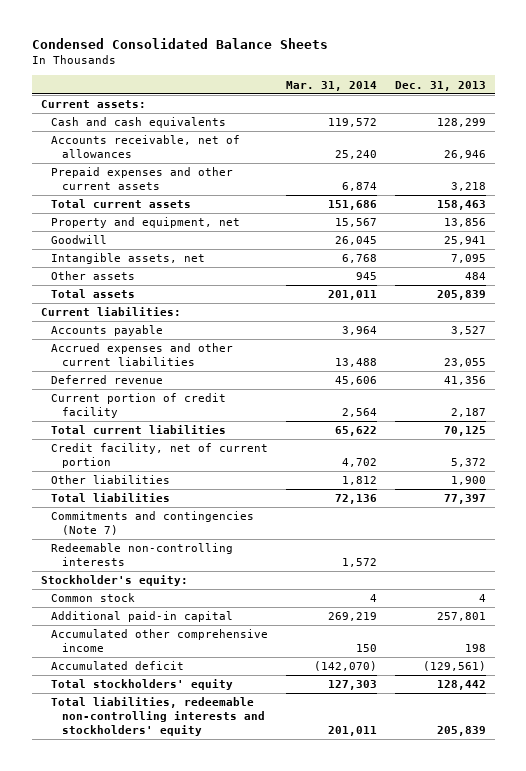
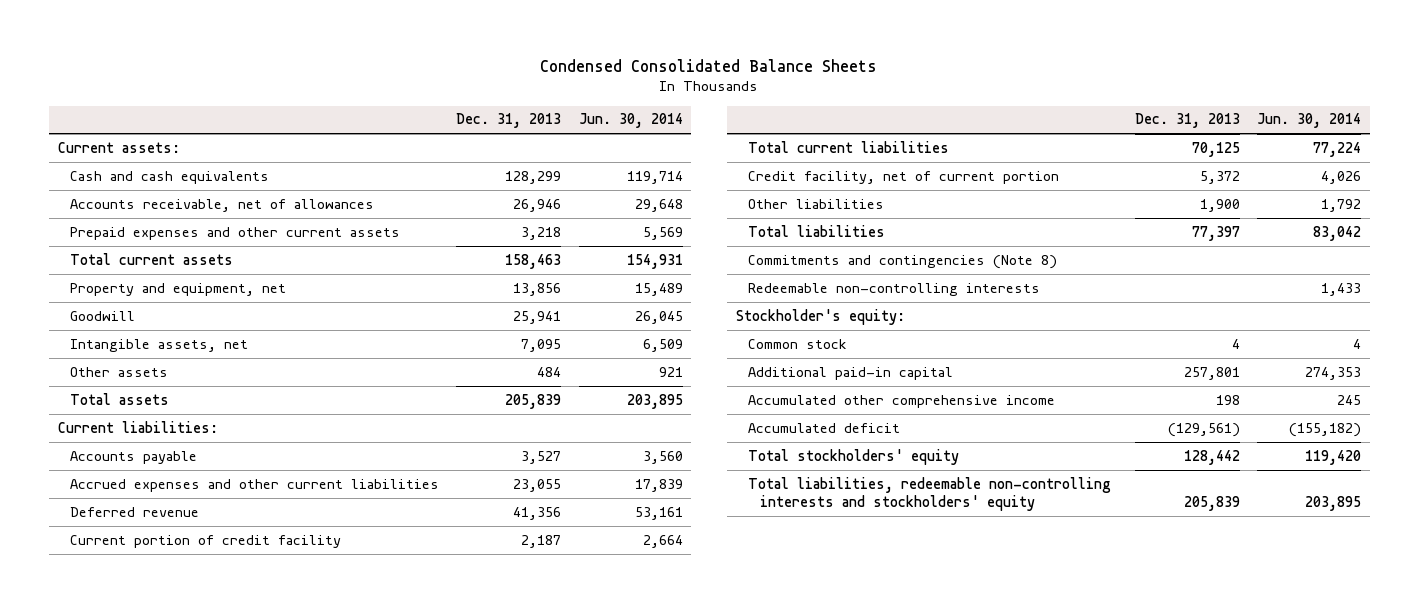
- | Mar. 31, 2014 | Dec. 31, 2013
+ | Dec. 31, 2013 | Jun. 30, 2014
- Commitments and contingencies (Note 7)
+ Commitments and contingencies (Note 8)

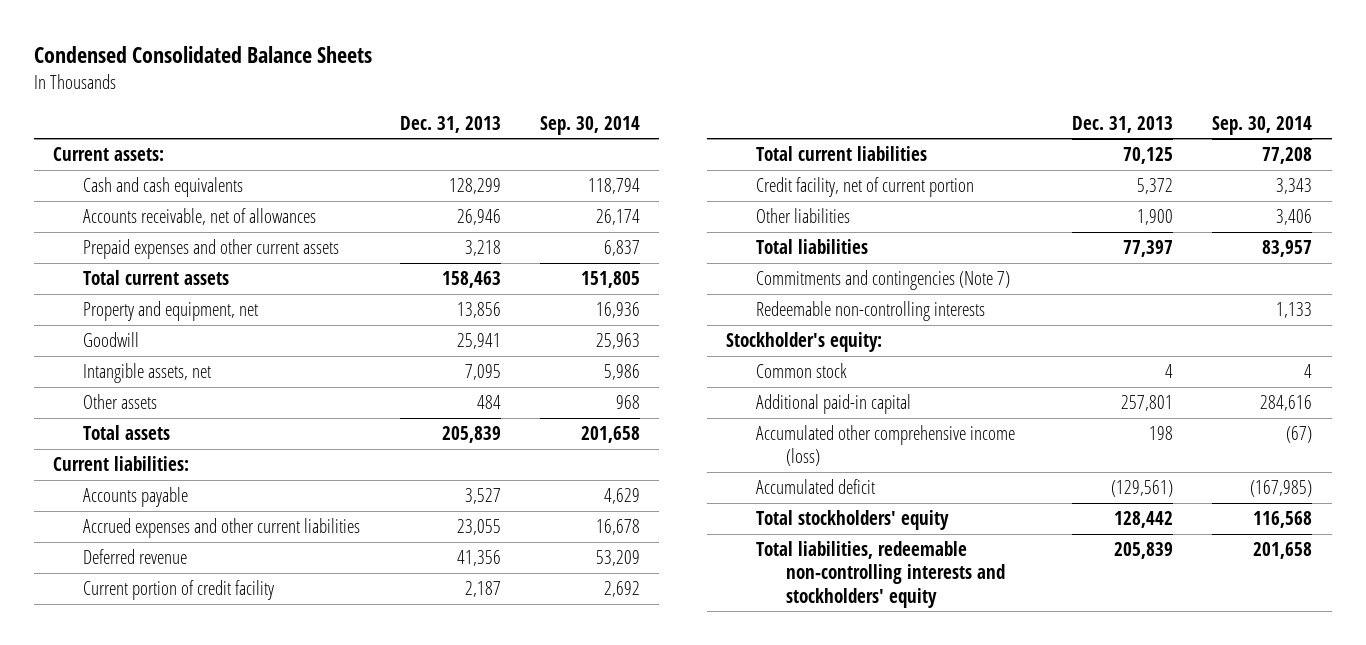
- | Dec. 31, 2013 | Jun. 30, 2014
+ | Dec. 31, 2013 | Sep. 30, 2014
- Commitments and contingencies (Note 8)
+ Commitments and contingencies (Note 7)
- Accumulated other comprehensive income | 198 | 245
+ Accumulated other comprehensive income (loss) | 198 | (67)

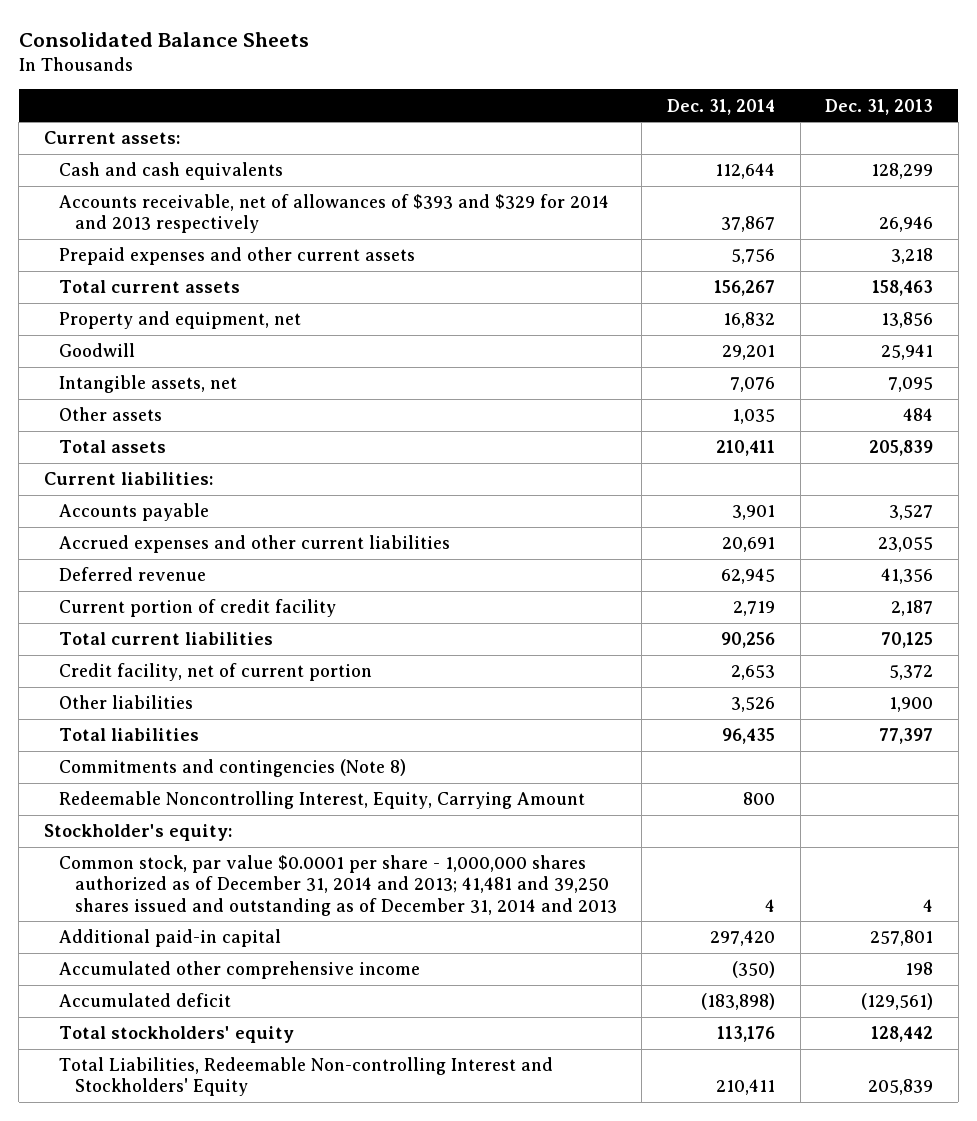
- Condensed Consolidated Balance Sheets
+ Consolidated Balance Sheets
- | Dec. 31, 2013 | Sep. 30, 2014
+ | Dec. 31, 2014 | Dec. 31, 2013
- Accounts receivable, net of allowances | 26,946 | 26,174
+ Accounts receivable, net of allowances of $393 and $329 for 2014 and 2013 respectively | 37,867 | 26,946
- Commitments and contingencies (Note 7)
- Redeemable non-controlling interests | | 1,133
+ Commitments and contingencies (Note 8)
+ Redeemable Noncontrolling Interest, Equity, Carrying Amount | 800 |
- Common stock | 4 | 4
+ Common stock, par value $0.0001 per share - 1,000,000 shares authorized as of December 31, 2014 and 2013; 41,481 and 39,250 shares issued and outstanding as of December 31, 2014 and 2013 | 4 | 4
- Accumulated other comprehensive income (loss) | 198 | (67)
+ Accumulated other comprehensive income | (350) | 198
- Total liabilities, redeemable non-controlling interests and stockholders' equity | 205,839 | 201,658
+ Total Liabilities, Redeemable Non-controlling Interest and Stockholders' Equity | 210,411 | 205,839

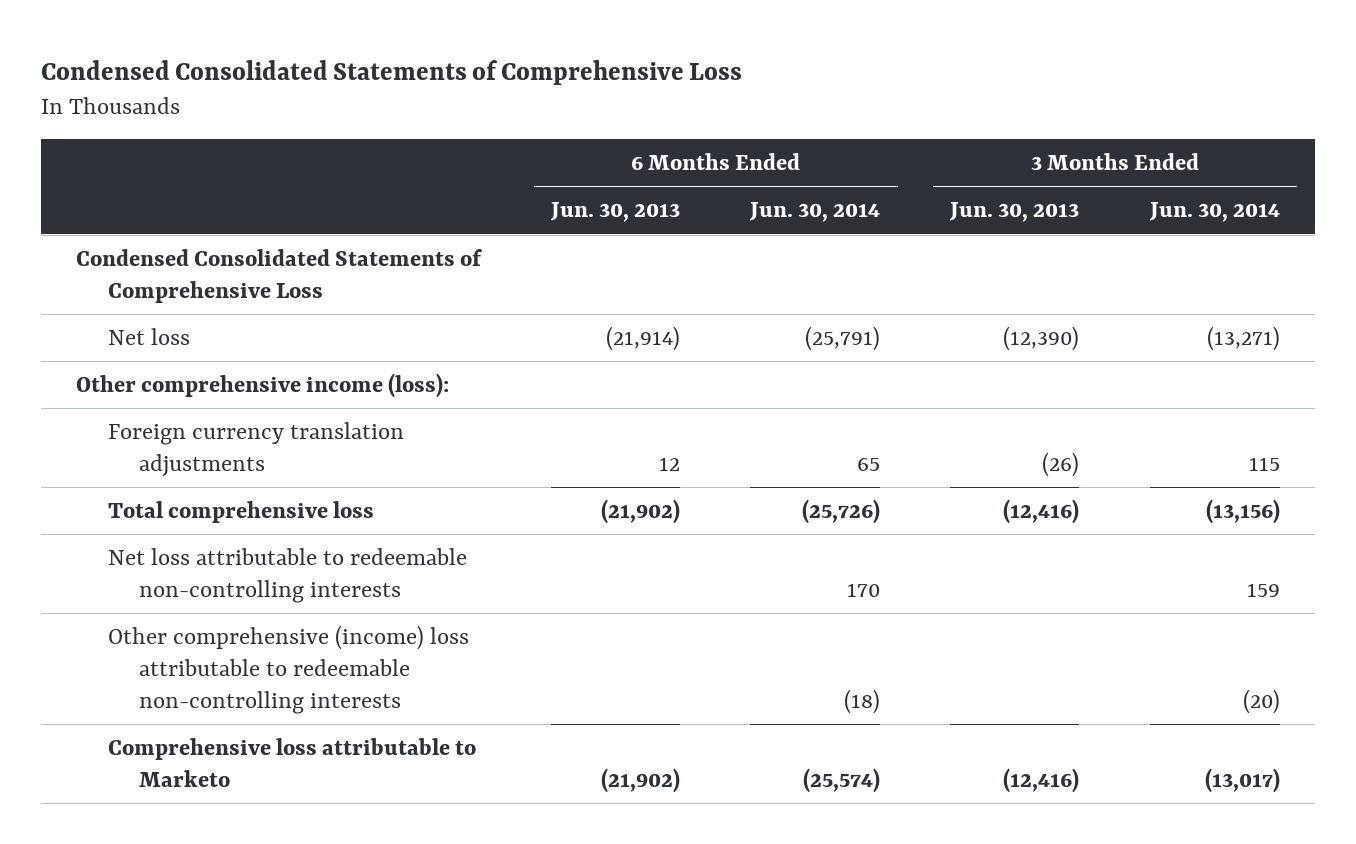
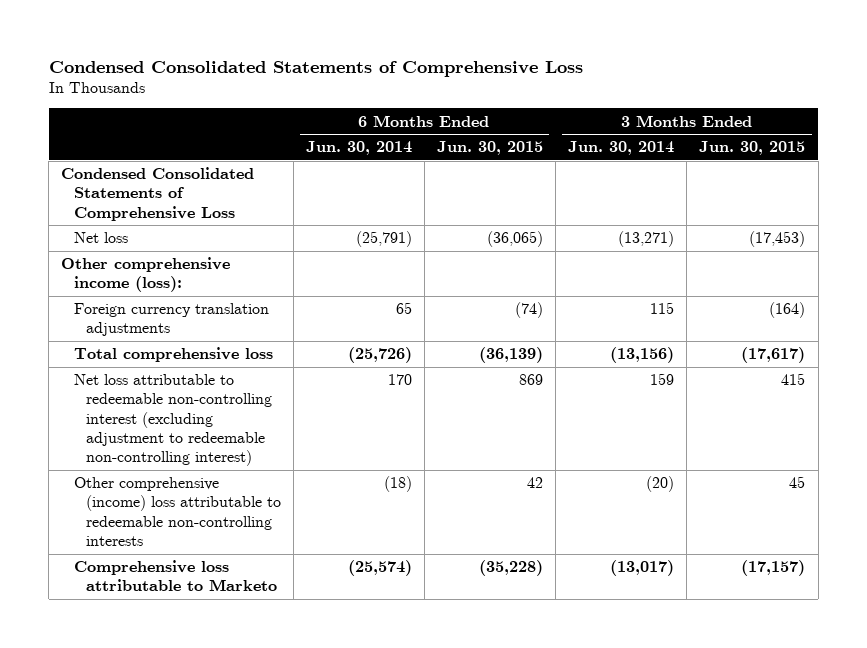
- | 6 Months Ended Jun. 30, 2013 | 6 Months Ended Jun. 30, 2014 | 3 Months Ended Jun. 30, 2013 | 3 Months Ended Jun. 30, 2014
+ | 6 Months Ended Jun. 30, 2014 | 6 Months Ended Jun. 30, 2015 | 3 Months Ended Jun. 30, 2014 | 3 Months Ended Jun. 30, 2015
- Net loss attributable to redeemable non-controlling interests | | 170 | | 159
+ Net loss attributable to redeemable non-controlling interest (excluding adjustment to redeemable non-controlling interest) | 170 | 869 | 159 | 415

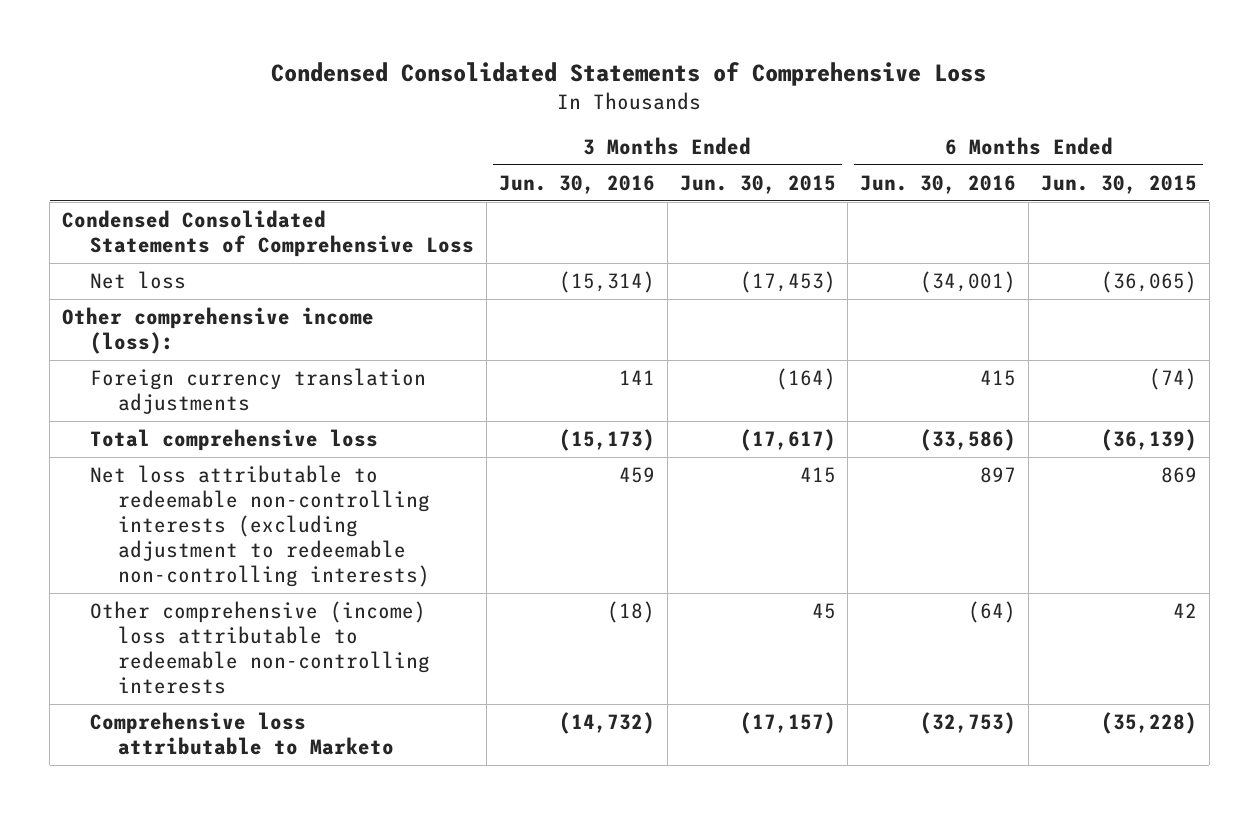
- | 6 Months Ended Jun. 30, 2014 | 6 Months Ended Jun. 30, 2015 | 3 Months Ended Jun. 30, 2014 | 3 Months Ended Jun. 30, 2015
+ | 3 Months Ended Jun. 30, 2016 | 3 Months Ended Jun. 30, 2015 | 6 Months Ended Jun. 30, 2016 | 6 Months Ended Jun. 30, 2015
- Net loss attributable to redeemable non-controlling interest (excluding adjustment to redeemable non-controlling interest) | 170 | 869 | 159 | 415
+ Net loss attributable to redeemable non-controlling interests (excluding adjustment to redeemable non-controlling interests) | 459 | 415 | 897 | 869

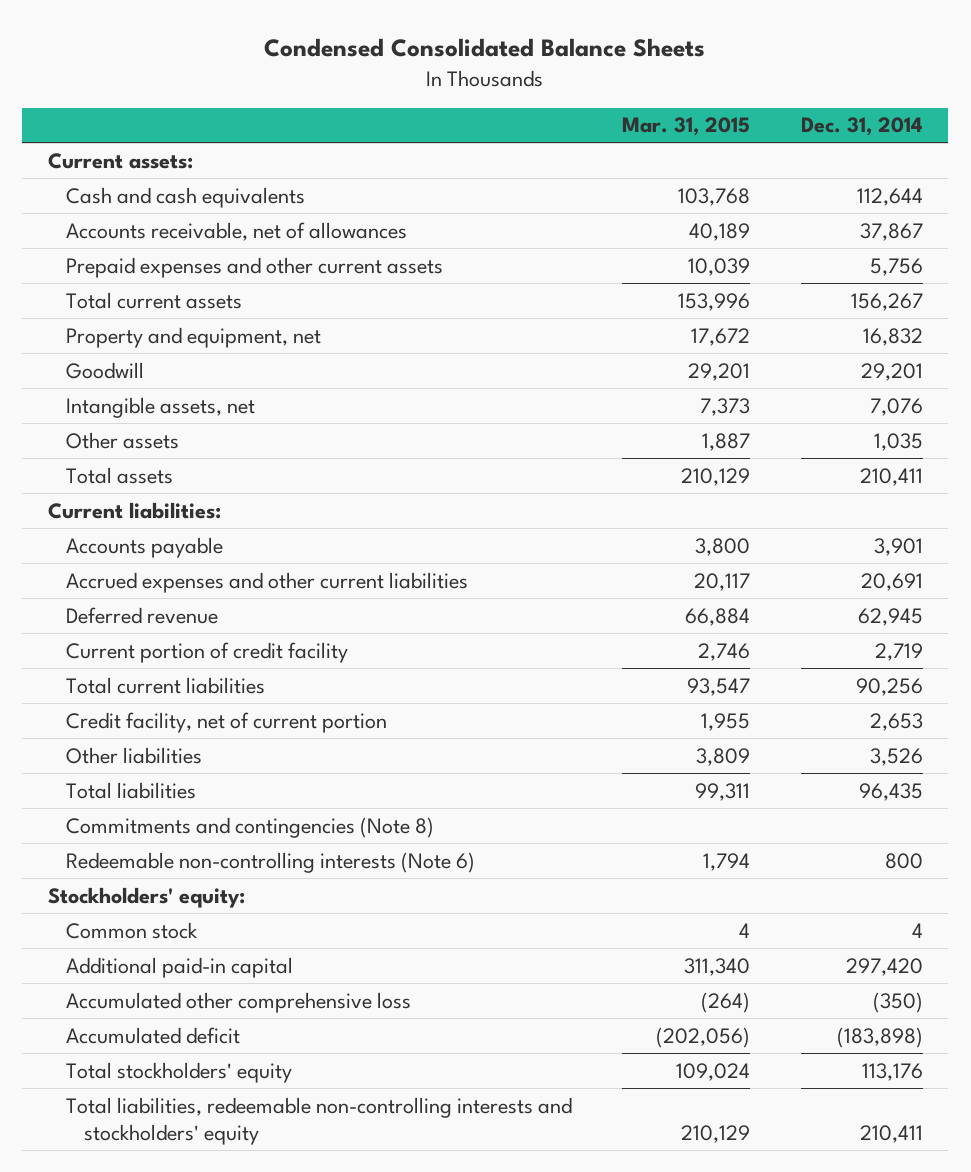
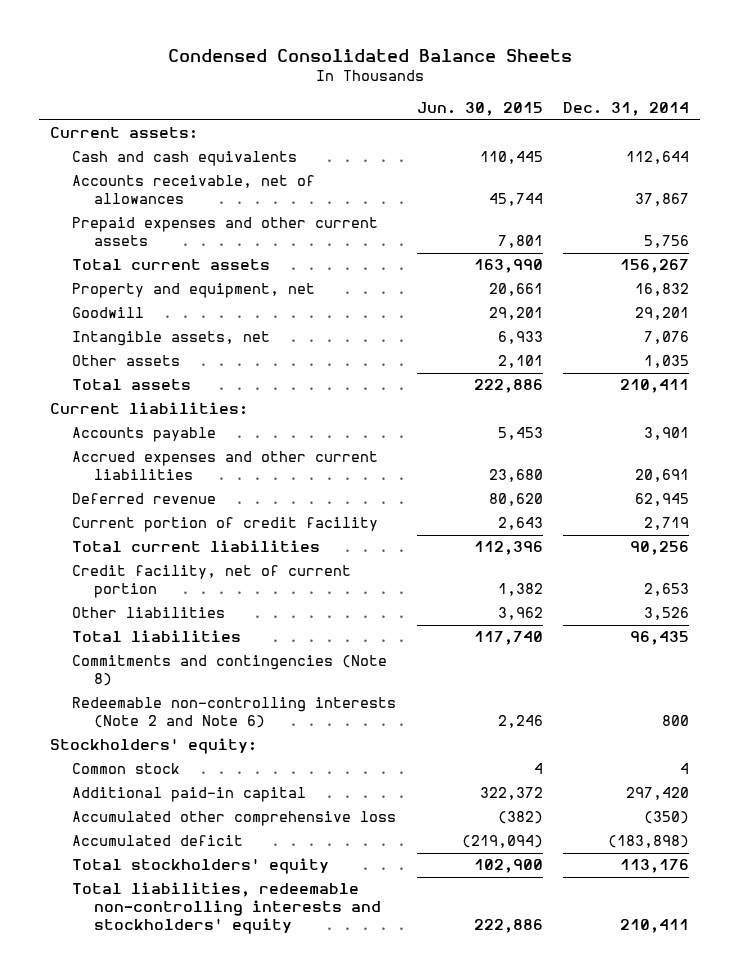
- | Mar. 31, 2015 | Dec. 31, 2014
+ | Jun. 30, 2015 | Dec. 31, 2014
- Redeemable non-controlling interests (Note 6) | 1,794 | 800
+ Redeemable non-controlling interests (Note 2 and Note 6) | 2,246 | 800

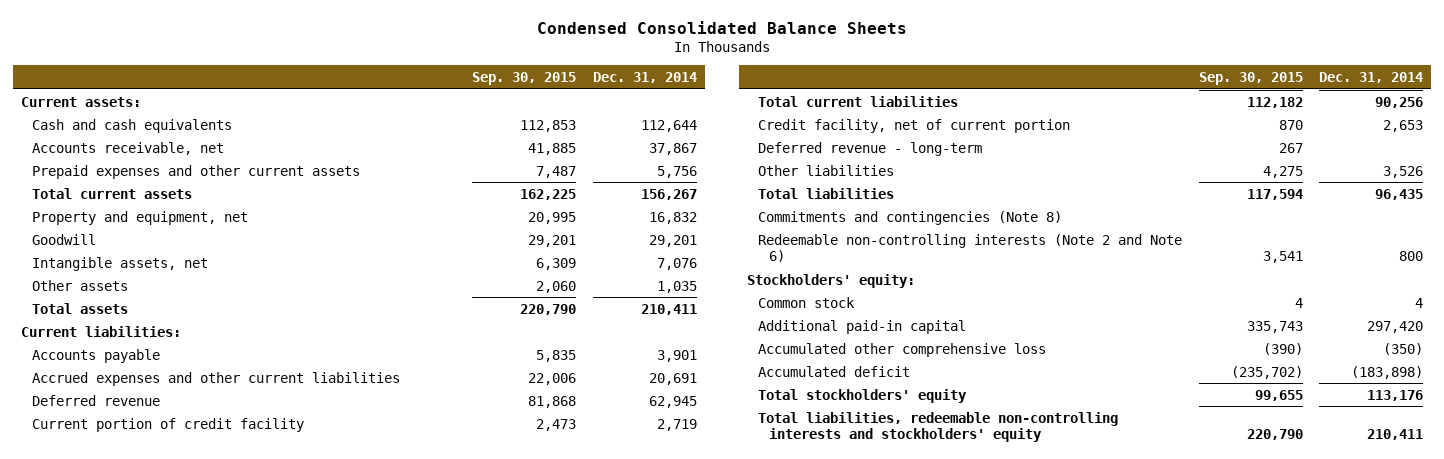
- | Jun. 30, 2015 | Dec. 31, 2014
+ | Sep. 30, 2015 | Dec. 31, 2014
- Accounts receivable, net of allowances | 45,744 | 37,867
+ Accounts receivable, net | 41,885 | 37,867
+ Deferred revenue - long-term | 267 |

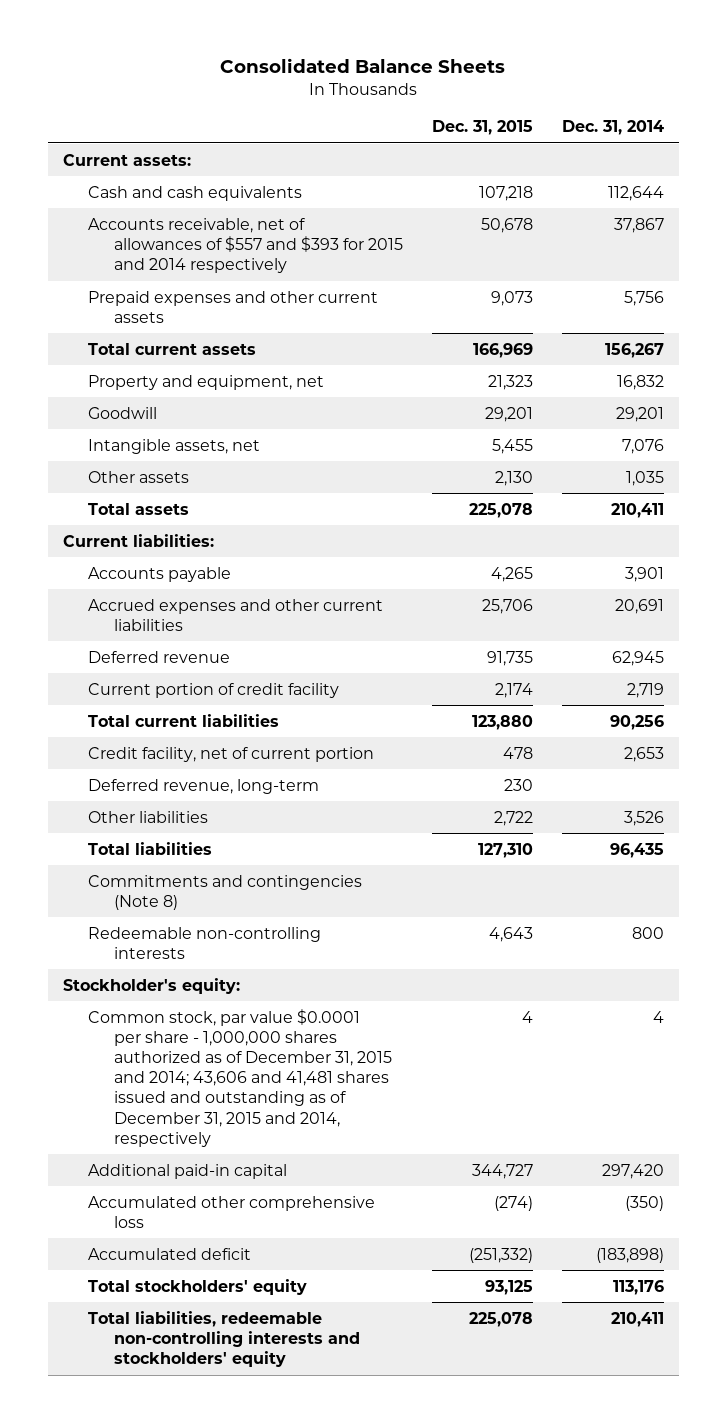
- Condensed Consolidated Balance Sheets
+ Consolidated Balance Sheets
- | Sep. 30, 2015 | Dec. 31, 2014
+ | Dec. 31, 2015 | Dec. 31, 2014
- Accounts receivable, net | 41,885 | 37,867
+ Accounts receivable, net of allowances of $557 and $393 for 2015 and 2014 respectively | 50,678 | 37,867
- Deferred revenue - long-term | 267 |
+ Deferred revenue, long-term | 230 |
- Redeemable non-controlling interests (Note 2 and Note 6) | 3,541 | 800
- Stockholders' equity:
- Common stock | 4 | 4
+ Redeemable non-controlling interests | 4,643 | 800
+ Stockholder's equity:
+ Common stock, par value $0.0001 per share - 1,000,000 shares authorized as of December 31, 2015 and 2014; 43,606 and 41,481 shares issued and outstanding as of December 31, 2015 and 2014, respectively | 4 | 4

